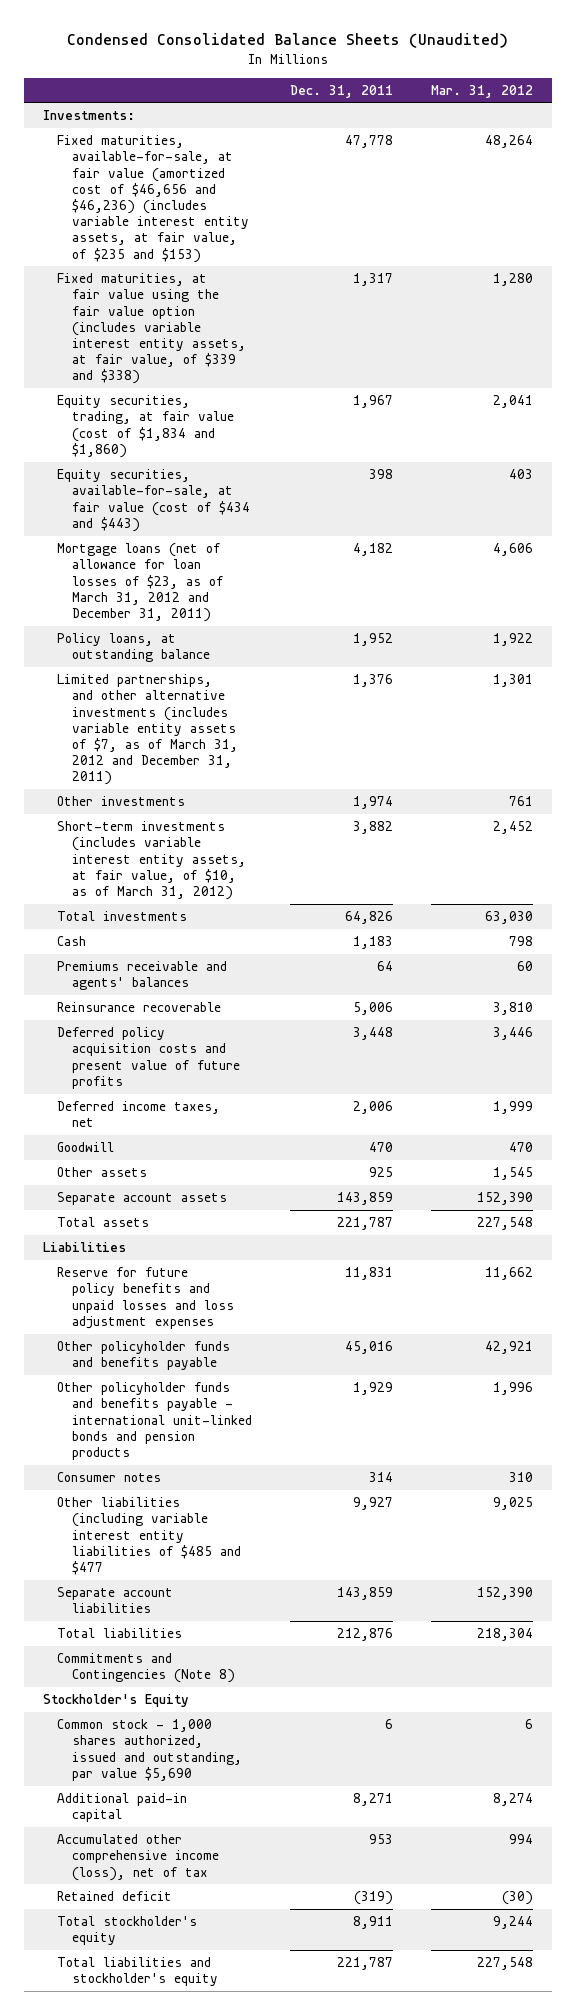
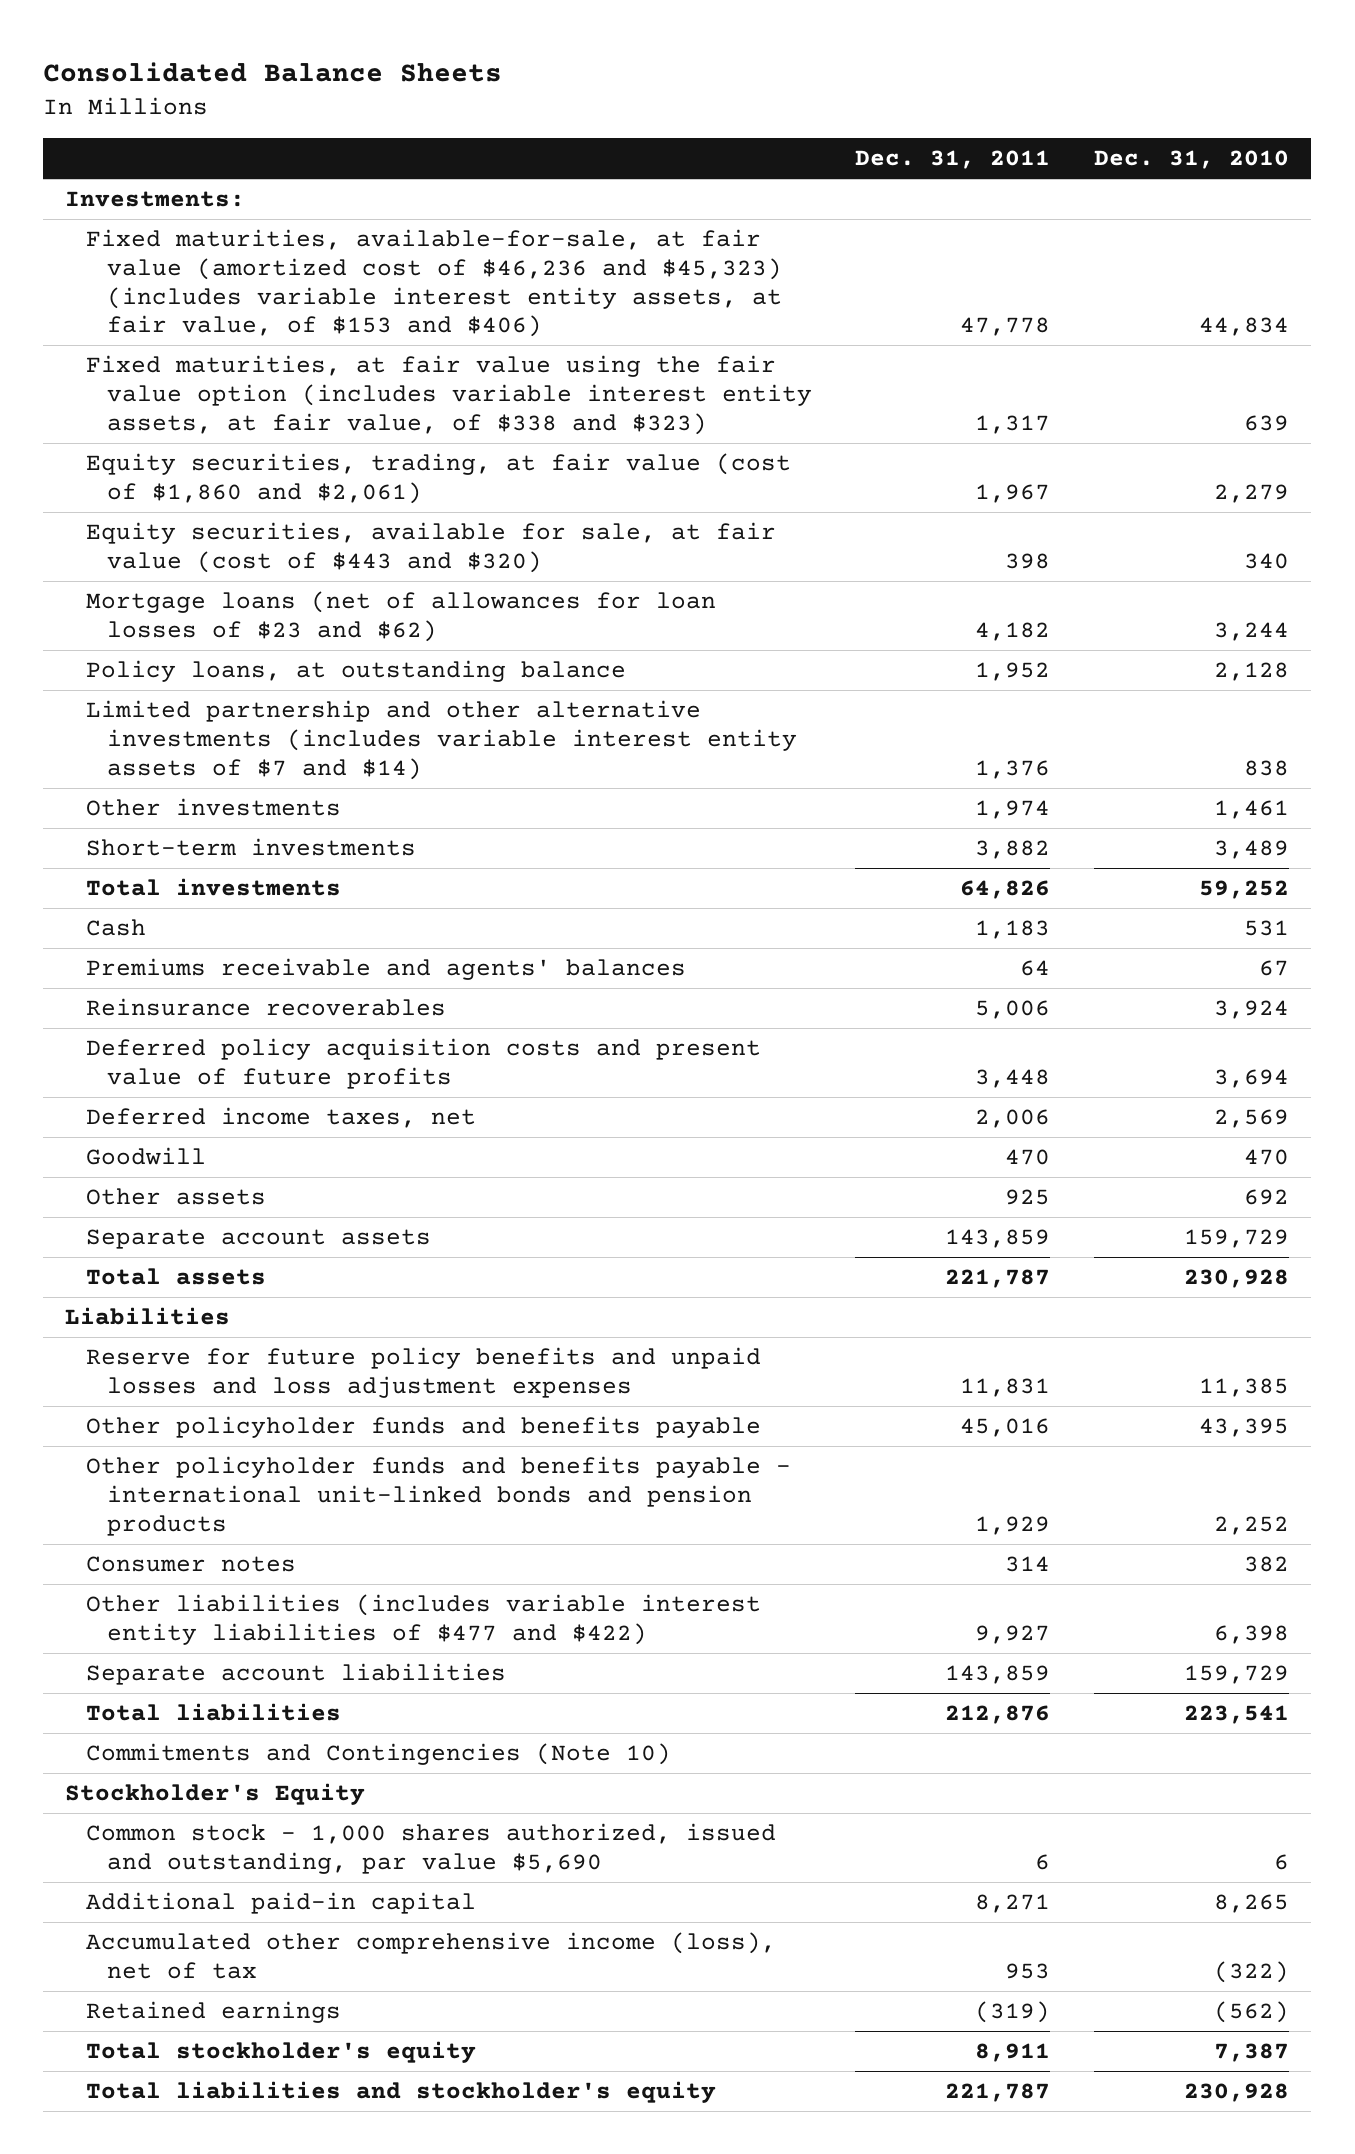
- Condensed Consolidated Balance Sheets (Unaudited)
+ Consolidated Balance Sheets
- | Dec. 31, 2011 | Mar. 31, 2012
+ | Dec. 31, 2011 | Dec. 31, 2010
- Fixed maturities, available-for-sale, at fair value (amortized cost of $46,656 and $46,236) (includes variable interest entity assets, at fair value, of $235 and $153) | 47,778 | 48,264
- Fixed maturities, at fair value using the fair value option (includes variable interest entity assets, at fair value, of $339 and $338) | 1,317 | 1,280
- Equity securities, trading, at fair value (cost of $1,834 and $1,860) | 1,967 | 2,041
- Equity securities, available-for-sale, at fair value (cost of $434 and $443) | 398 | 403
- Mortgage loans (net of allowance for loan losses of $23, as of March 31, 2012 and December 31, 2011) | 4,182 | 4,606
+ Fixed maturities, available-for-sale, at fair value (amortized cost of $46,236 and $45,323) (includes variable interest entity assets, at fair value, of $153 and $406) | 47,778 | 44,834
+ Fixed maturities, at fair value using the fair value option (includes variable interest entity assets, at fair value, of $338 and $323) | 1,317 | 639
+ Equity securities, trading, at fair value (cost of $1,860 and $2,061) | 1,967 | 2,279
+ Equity securities, available for sale, at fair value (cost of $443 and $320) | 398 | 340
+ Mortgage loans (net of allowances for loan losses of $23 and $62) | 4,182 | 3,244
- Limited partnerships, and other alternative investments (includes variable entity assets of $7, as of March 31, 2012 and December 31, 2011) | 1,376 | 1,301
+ Limited partnership and other alternative investments (includes variable interest entity assets of $7 and $14) | 1,376 | 838
- Short-term investments (includes variable interest entity assets, at fair value, of $10, as of March 31, 2012) | 3,882 | 2,452
+ Short-term investments | 3,882 | 3,489
- Reinsurance recoverable | 5,006 | 3,810
+ Reinsurance recoverables | 5,006 | 3,924
- Other liabilities (including variable interest entity liabilities of $485 and $477 | 9,927 | 9,025
+ Other liabilities (includes variable interest entity liabilities of $477 and $422) | 9,927 | 6,398
- Commitments and Contingencies (Note 8)
+ Commitments and Contingencies (Note 10)
- Retained deficit | (319) | (30)
+ Retained earnings | (319) | (562)

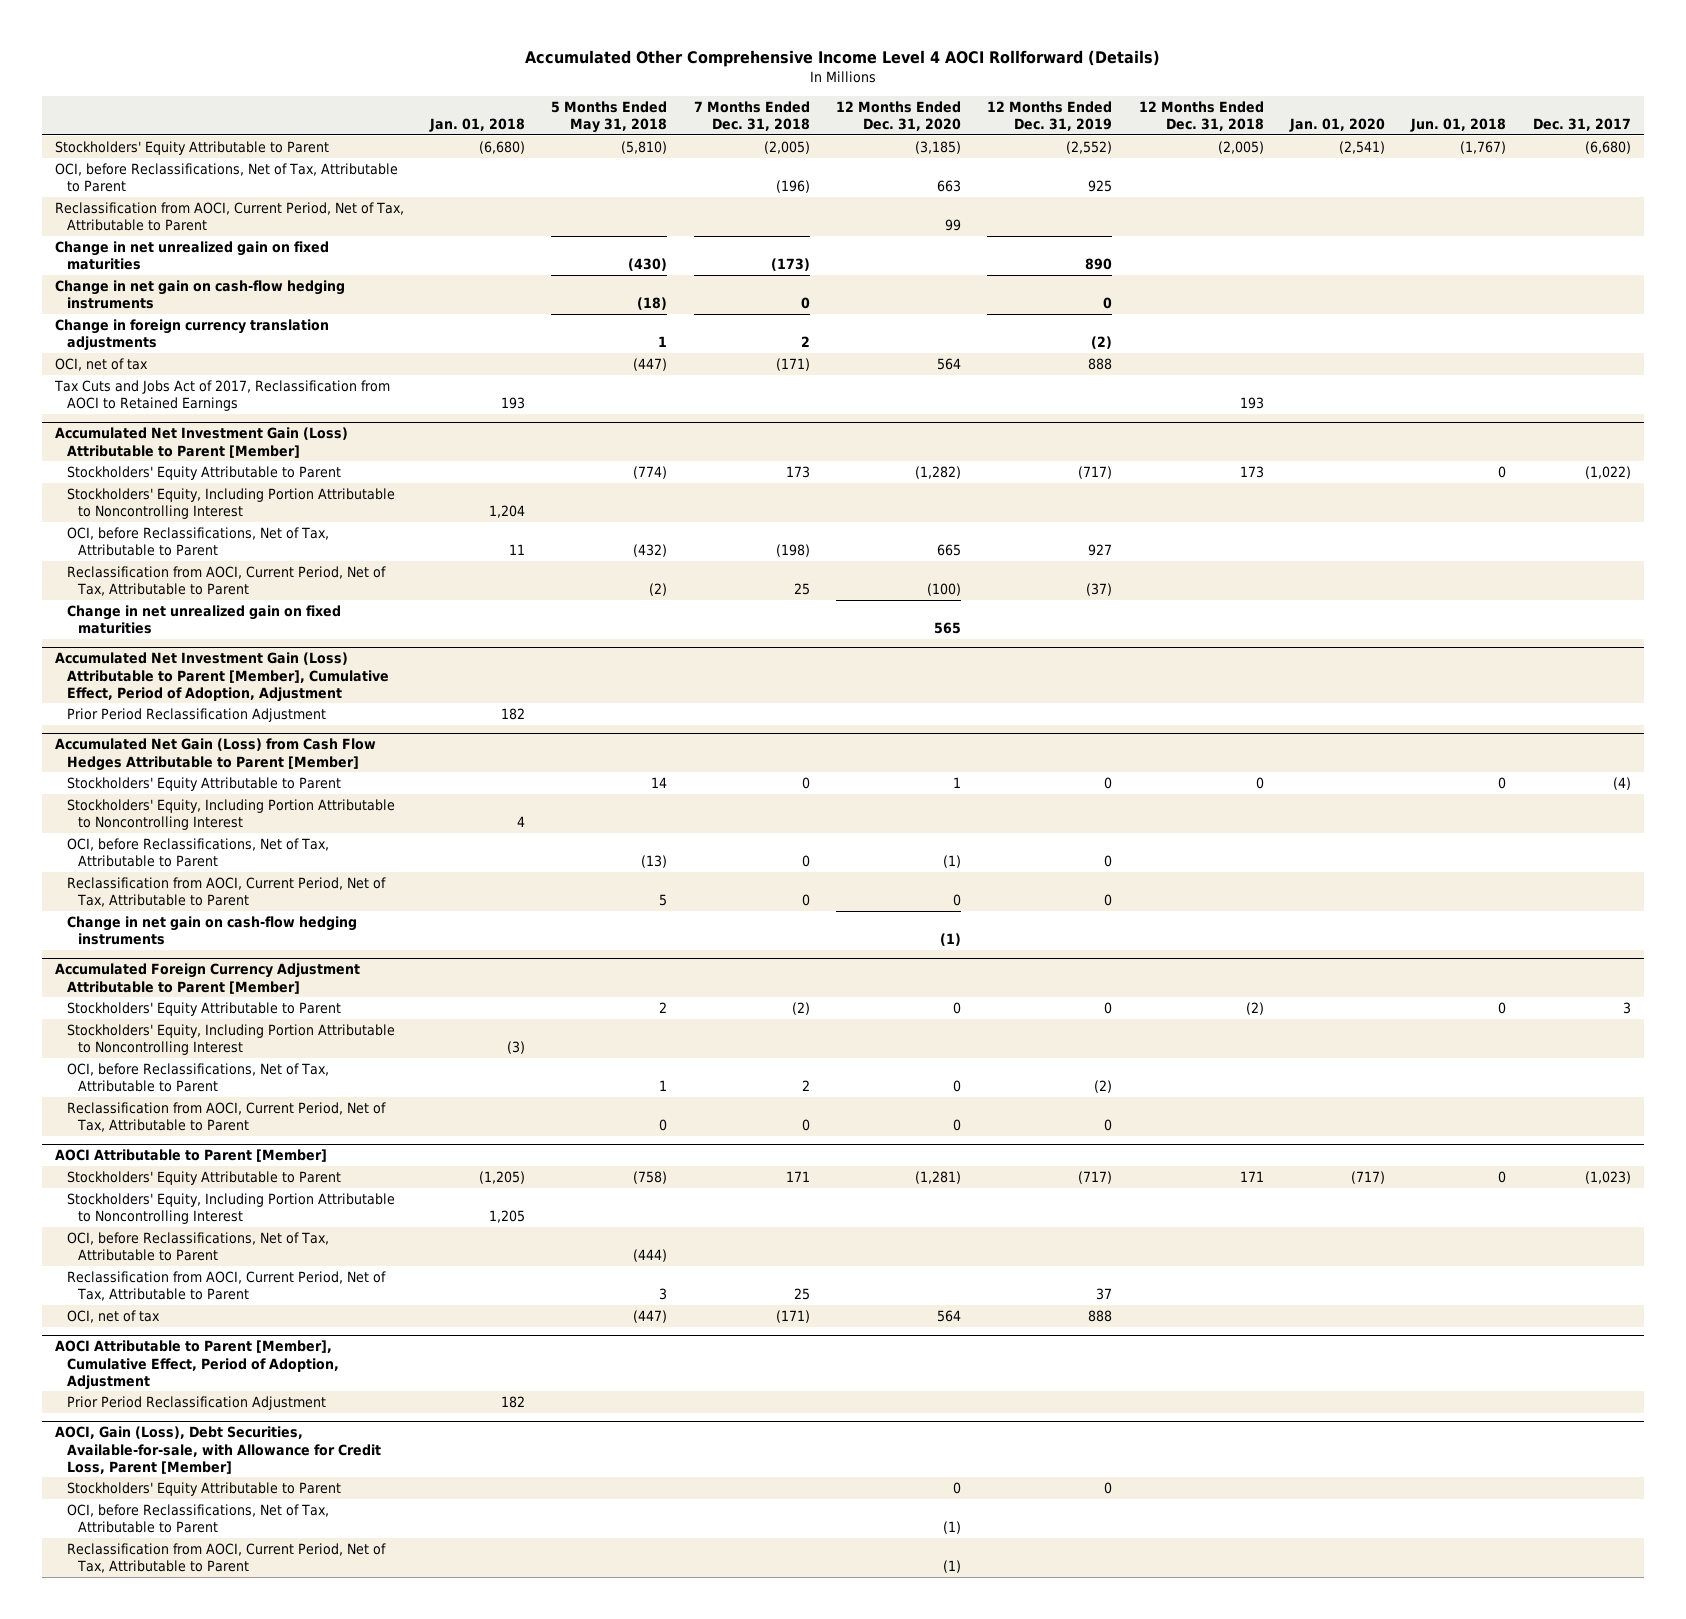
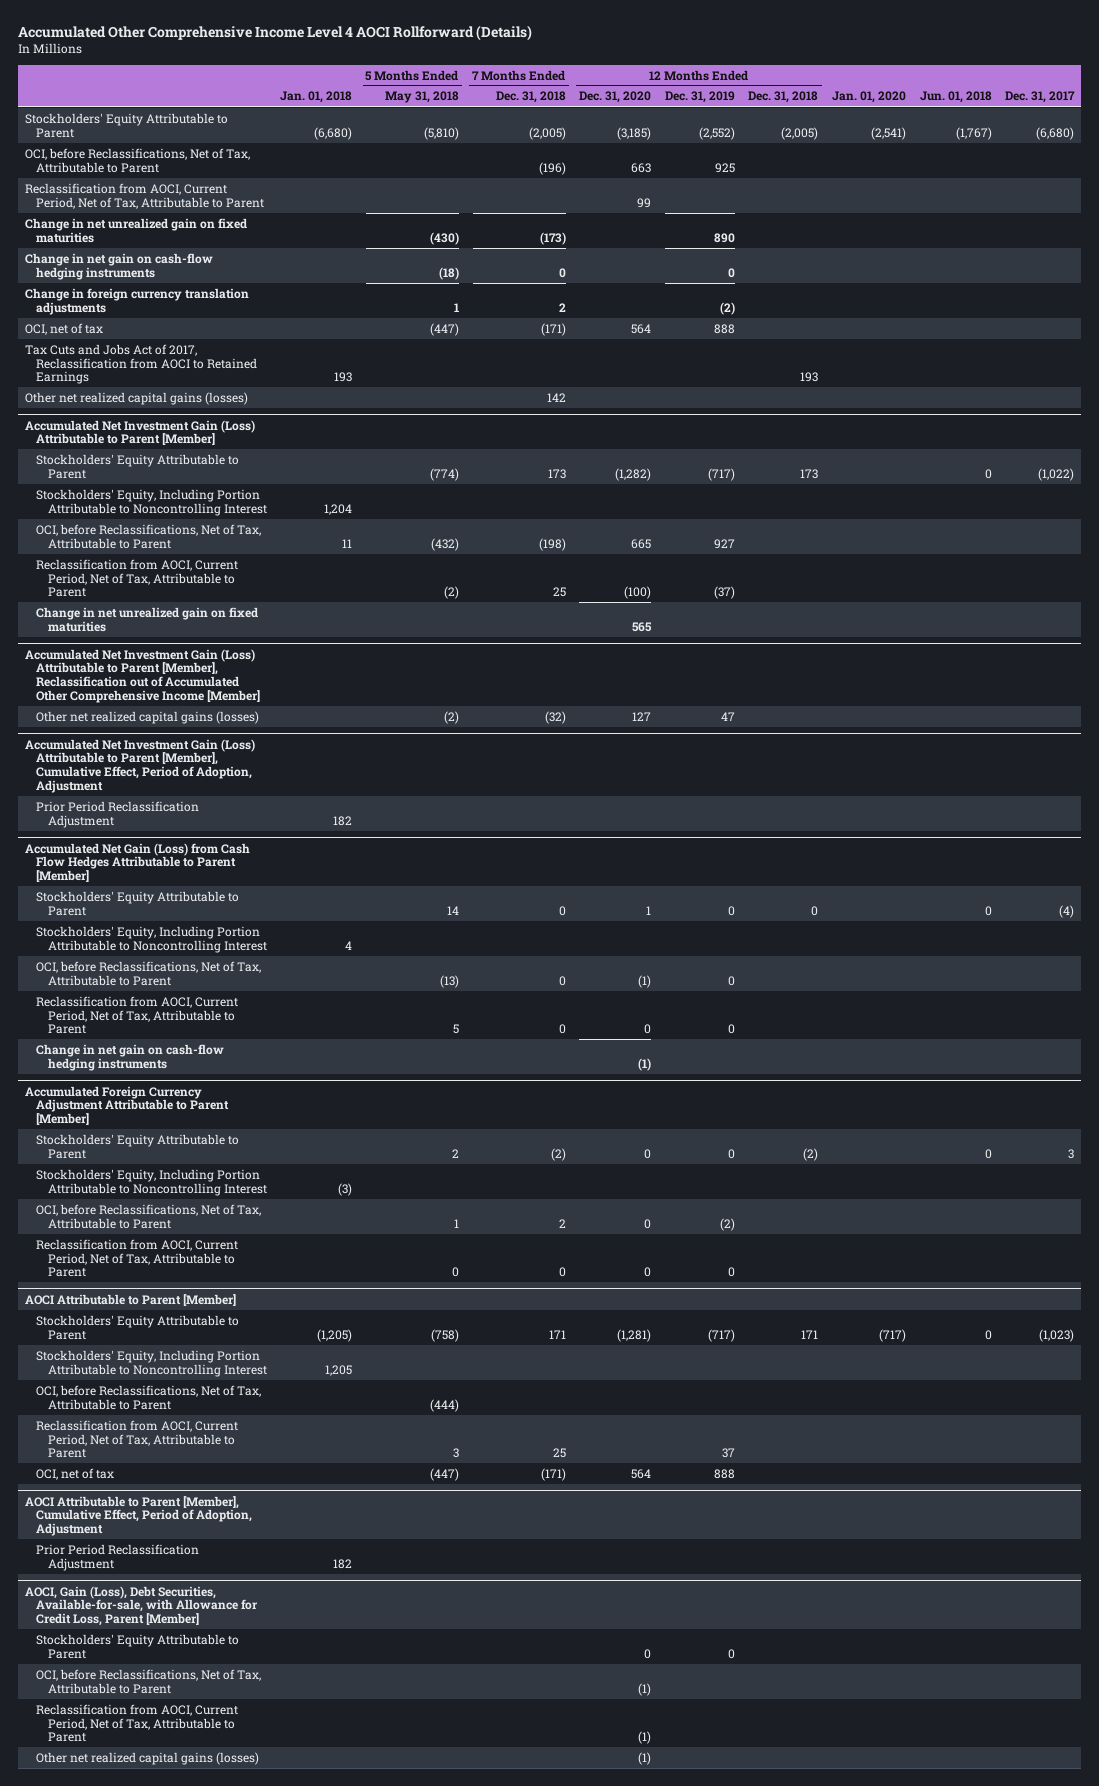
+ Other net realized capital gains (losses) | | | 142 | | | | | |
+ Accumulated Net Investment Gain (Loss) Attributable to Parent [Member], Reclassification out of Accumulated Other Comprehensive Income [Member]
+ Other net realized capital gains (losses) | | (2) | (32) | 127 | 47 | | | |
@ AOCI, Gain (Loss), Debt Securities, Available-for-sale, with Allowance for Credit Loss, Parent [Member]
+ Other net realized capital gains (losses) | | | | (1) | | | | |

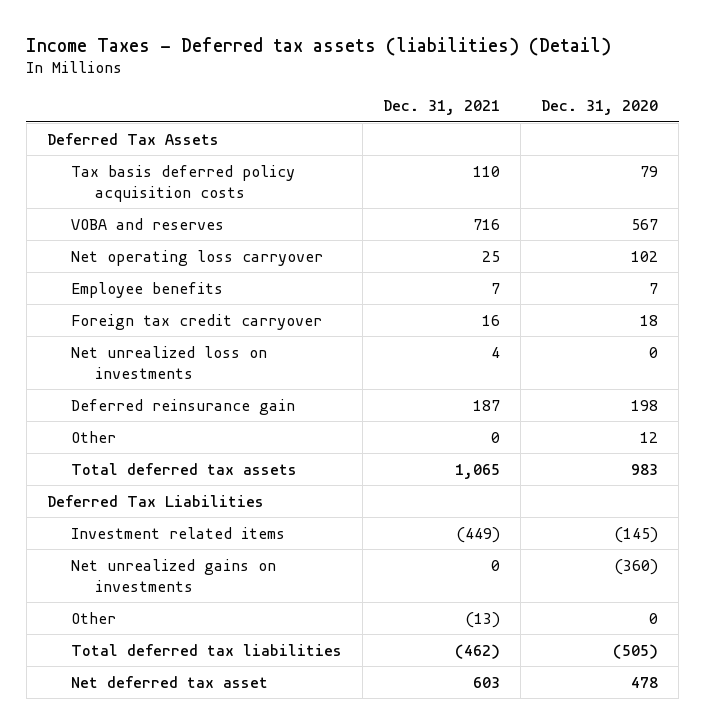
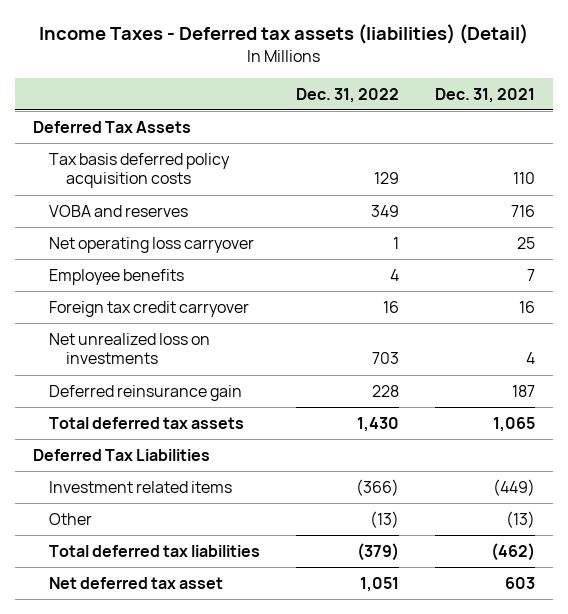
- | Dec. 31, 2021 | Dec. 31, 2020
+ | Dec. 31, 2022 | Dec. 31, 2021
- Other | 0 | 12
- Net unrealized gains on investments | 0 | (360)

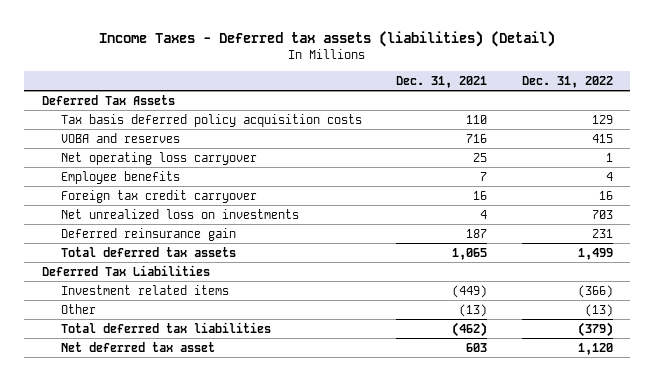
- | Dec. 31, 2022 | Dec. 31, 2021
+ | Dec. 31, 2021 | Dec. 31, 2022
- VOBA and reserves | 349 | 716
+ VOBA and reserves | 716 | 415
- Deferred reinsurance gain | 228 | 187
- Total deferred tax assets | 1,430 | 1,065
+ Deferred reinsurance gain | 187 | 231
+ Total deferred tax assets | 1,065 | 1,499
- Net deferred tax asset | 1,051 | 603
+ Net deferred tax asset | 603 | 1,120

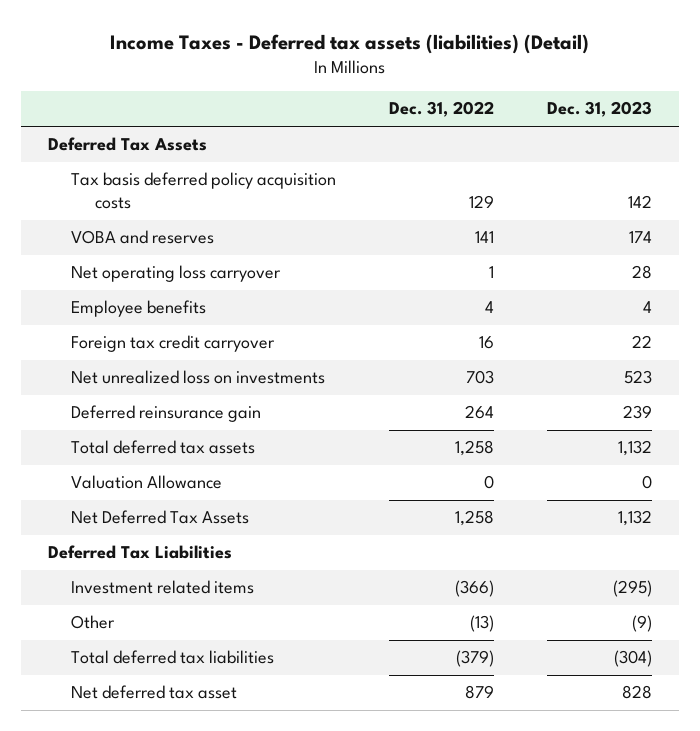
- | Dec. 31, 2021 | Dec. 31, 2022
+ | Dec. 31, 2022 | Dec. 31, 2023
- VOBA and reserves | 716 | 415
+ VOBA and reserves | 141 | 174
- Deferred reinsurance gain | 187 | 231
- Total deferred tax assets | 1,065 | 1,499
+ Deferred reinsurance gain | 264 | 239
+ Total deferred tax assets | 1,258 | 1,132
+ Valuation Allowance | 0 | 0
+ Net Deferred Tax Assets | 1,258 | 1,132
- Net deferred tax asset | 603 | 1,120
+ Net deferred tax asset | 879 | 828

